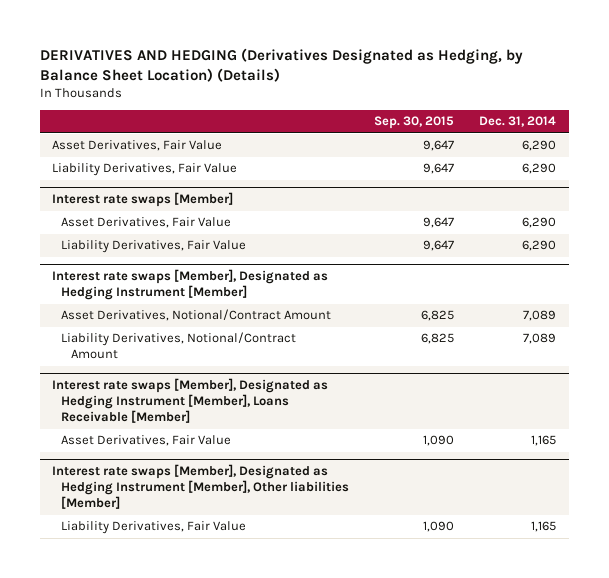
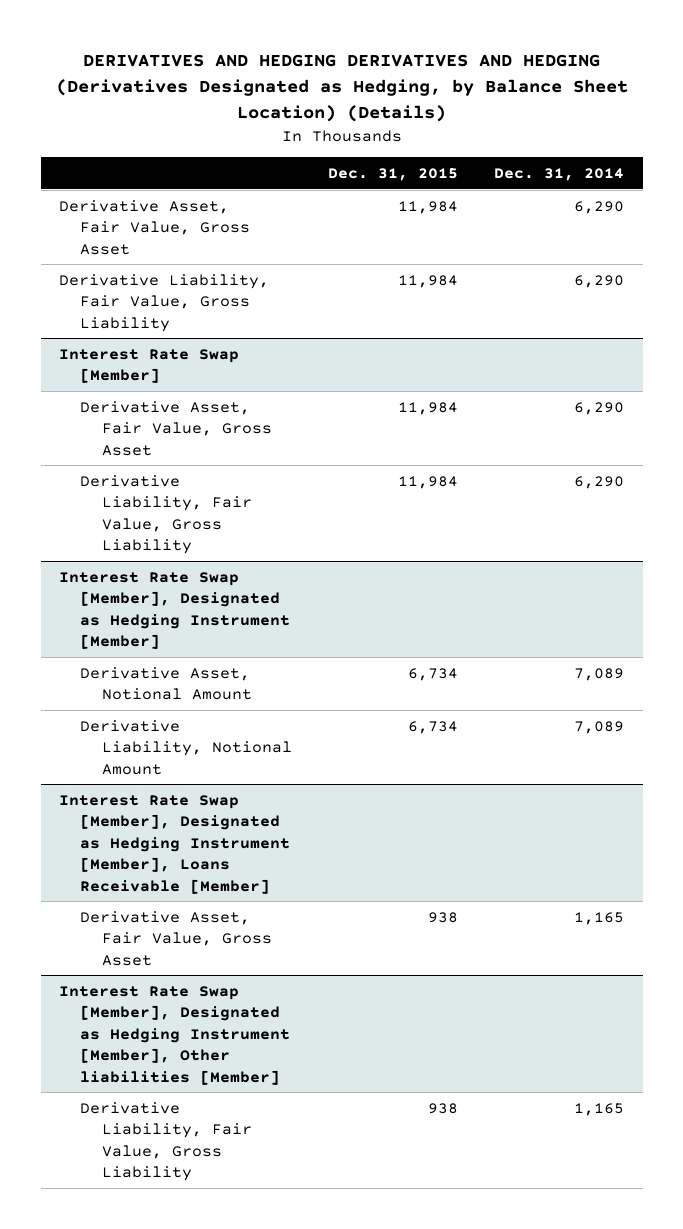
- DERIVATIVES AND HEDGING (Derivatives Designated as Hedging, by Balance Sheet Location) (Details)
+ DERIVATIVES AND HEDGING DERIVATIVES AND HEDGING (Derivatives Designated as Hedging, by Balance Sheet Location) (Details)
- | Sep. 30, 2015 | Dec. 31, 2014
+ | Dec. 31, 2015 | Dec. 31, 2014
- Asset Derivatives, Fair Value | 9,647 | 6,290
- Liability Derivatives, Fair Value | 9,647 | 6,290
- Interest rate swaps [Member]
- Asset Derivatives, Fair Value | 9,647 | 6,290
- Liability Derivatives, Fair Value | 9,647 | 6,290
- Interest rate swaps [Member], Designated as Hedging Instrument [Member]
- Asset Derivatives, Notional/Contract Amount | 6,825 | 7,089
- Liability Derivatives, Notional/Contract Amount | 6,825 | 7,089
- Interest rate swaps [Member], Designated as Hedging Instrument [Member], Loans Receivable [Member]
- Asset Derivatives, Fair Value | 1,090 | 1,165
- Interest rate swaps [Member], Designated as Hedging Instrument [Member], Other liabilities [Member]
- Liability Derivatives, Fair Value | 1,090 | 1,165
+ Derivative Asset, Fair Value, Gross Asset | 11,984 | 6,290
+ Derivative Liability, Fair Value, Gross Liability | 11,984 | 6,290
+ Interest Rate Swap [Member]
+ Derivative Asset, Fair Value, Gross Asset | 11,984 | 6,290
+ Derivative Liability, Fair Value, Gross Liability | 11,984 | 6,290
+ Interest Rate Swap [Member], Designated as Hedging Instrument [Member]
+ Derivative Asset, Notional Amount | 6,734 | 7,089
+ Derivative Liability, Notional Amount | 6,734 | 7,089
+ Interest Rate Swap [Member], Designated as Hedging Instrument [Member], Loans Receivable [Member]
+ Derivative Asset, Fair Value, Gross Asset | 938 | 1,165
+ Interest Rate Swap [Member], Designated as Hedging Instrument [Member], Other liabilities [Member]
+ Derivative Liability, Fair Value, Gross Liability | 938 | 1,165

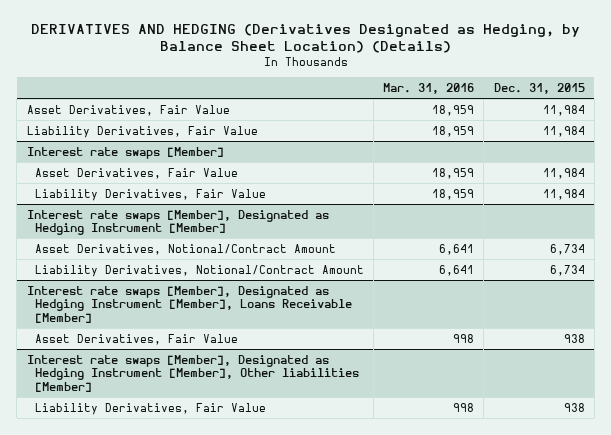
- DERIVATIVES AND HEDGING DERIVATIVES AND HEDGING (Derivatives Designated as Hedging, by Balance Sheet Location) (Details)
+ DERIVATIVES AND HEDGING (Derivatives Designated as Hedging, by Balance Sheet Location) (Details)
- | Dec. 31, 2015 | Dec. 31, 2014
+ | Mar. 31, 2016 | Dec. 31, 2015
- Derivative Asset, Fair Value, Gross Asset | 11,984 | 6,290
- Derivative Liability, Fair Value, Gross Liability | 11,984 | 6,290
- Interest Rate Swap [Member]
- Derivative Asset, Fair Value, Gross Asset | 11,984 | 6,290
- Derivative Liability, Fair Value, Gross Liability | 11,984 | 6,290
- Interest Rate Swap [Member], Designated as Hedging Instrument [Member]
- Derivative Asset, Notional Amount | 6,734 | 7,089
- Derivative Liability, Notional Amount | 6,734 | 7,089
- Interest Rate Swap [Member], Designated as Hedging Instrument [Member], Loans Receivable [Member]
- Derivative Asset, Fair Value, Gross Asset | 938 | 1,165
- Interest Rate Swap [Member], Designated as Hedging Instrument [Member], Other liabilities [Member]
- Derivative Liability, Fair Value, Gross Liability | 938 | 1,165
+ Asset Derivatives, Fair Value | 18,959 | 11,984
+ Liability Derivatives, Fair Value | 18,959 | 11,984
+ Interest rate swaps [Member]
+ Asset Derivatives, Fair Value | 18,959 | 11,984
+ Liability Derivatives, Fair Value | 18,959 | 11,984
+ Interest rate swaps [Member], Designated as Hedging Instrument [Member]
+ Asset Derivatives, Notional/Contract Amount | 6,641 | 6,734
+ Liability Derivatives, Notional/Contract Amount | 6,641 | 6,734
+ Interest rate swaps [Member], Designated as Hedging Instrument [Member], Loans Receivable [Member]
+ Asset Derivatives, Fair Value | 998 | 938
+ Interest rate swaps [Member], Designated as Hedging Instrument [Member], Other liabilities [Member]
+ Liability Derivatives, Fair Value | 998 | 938

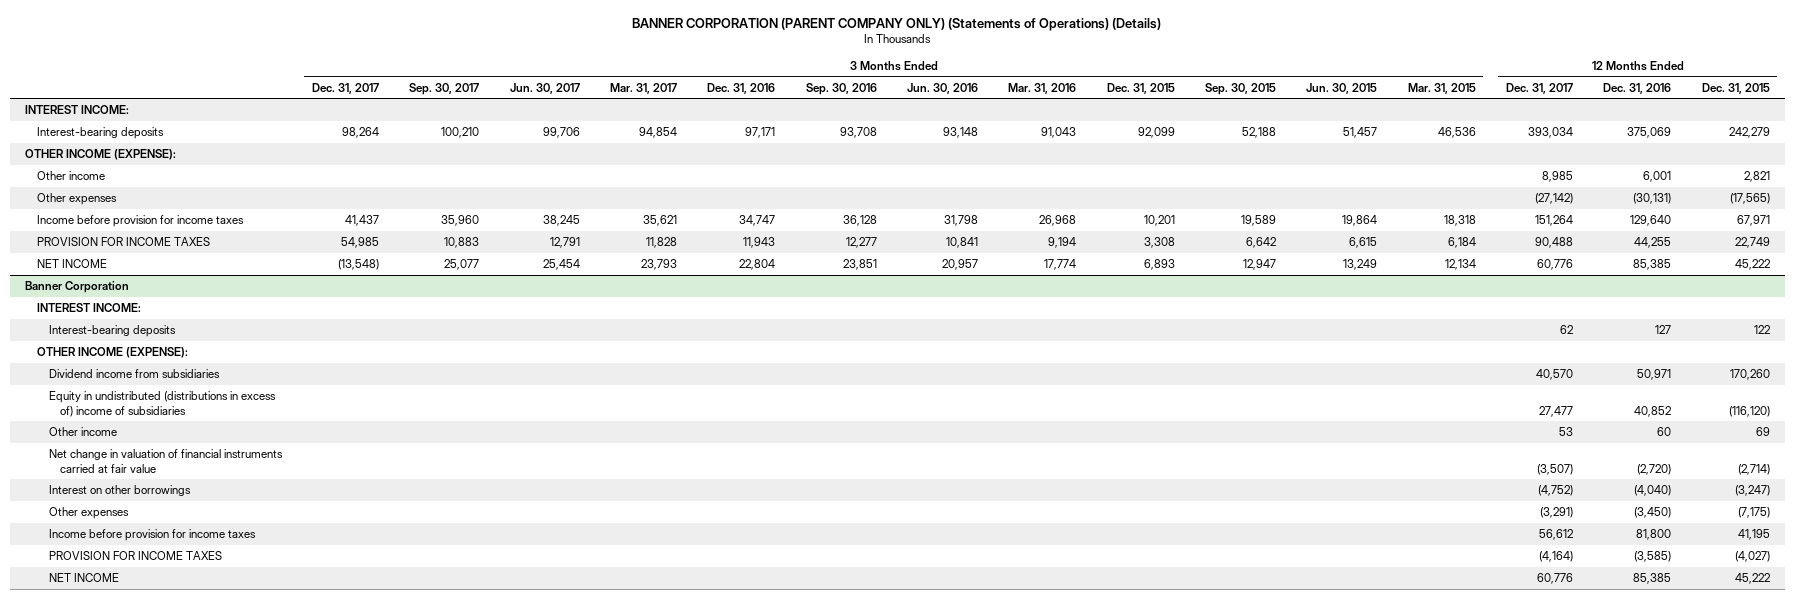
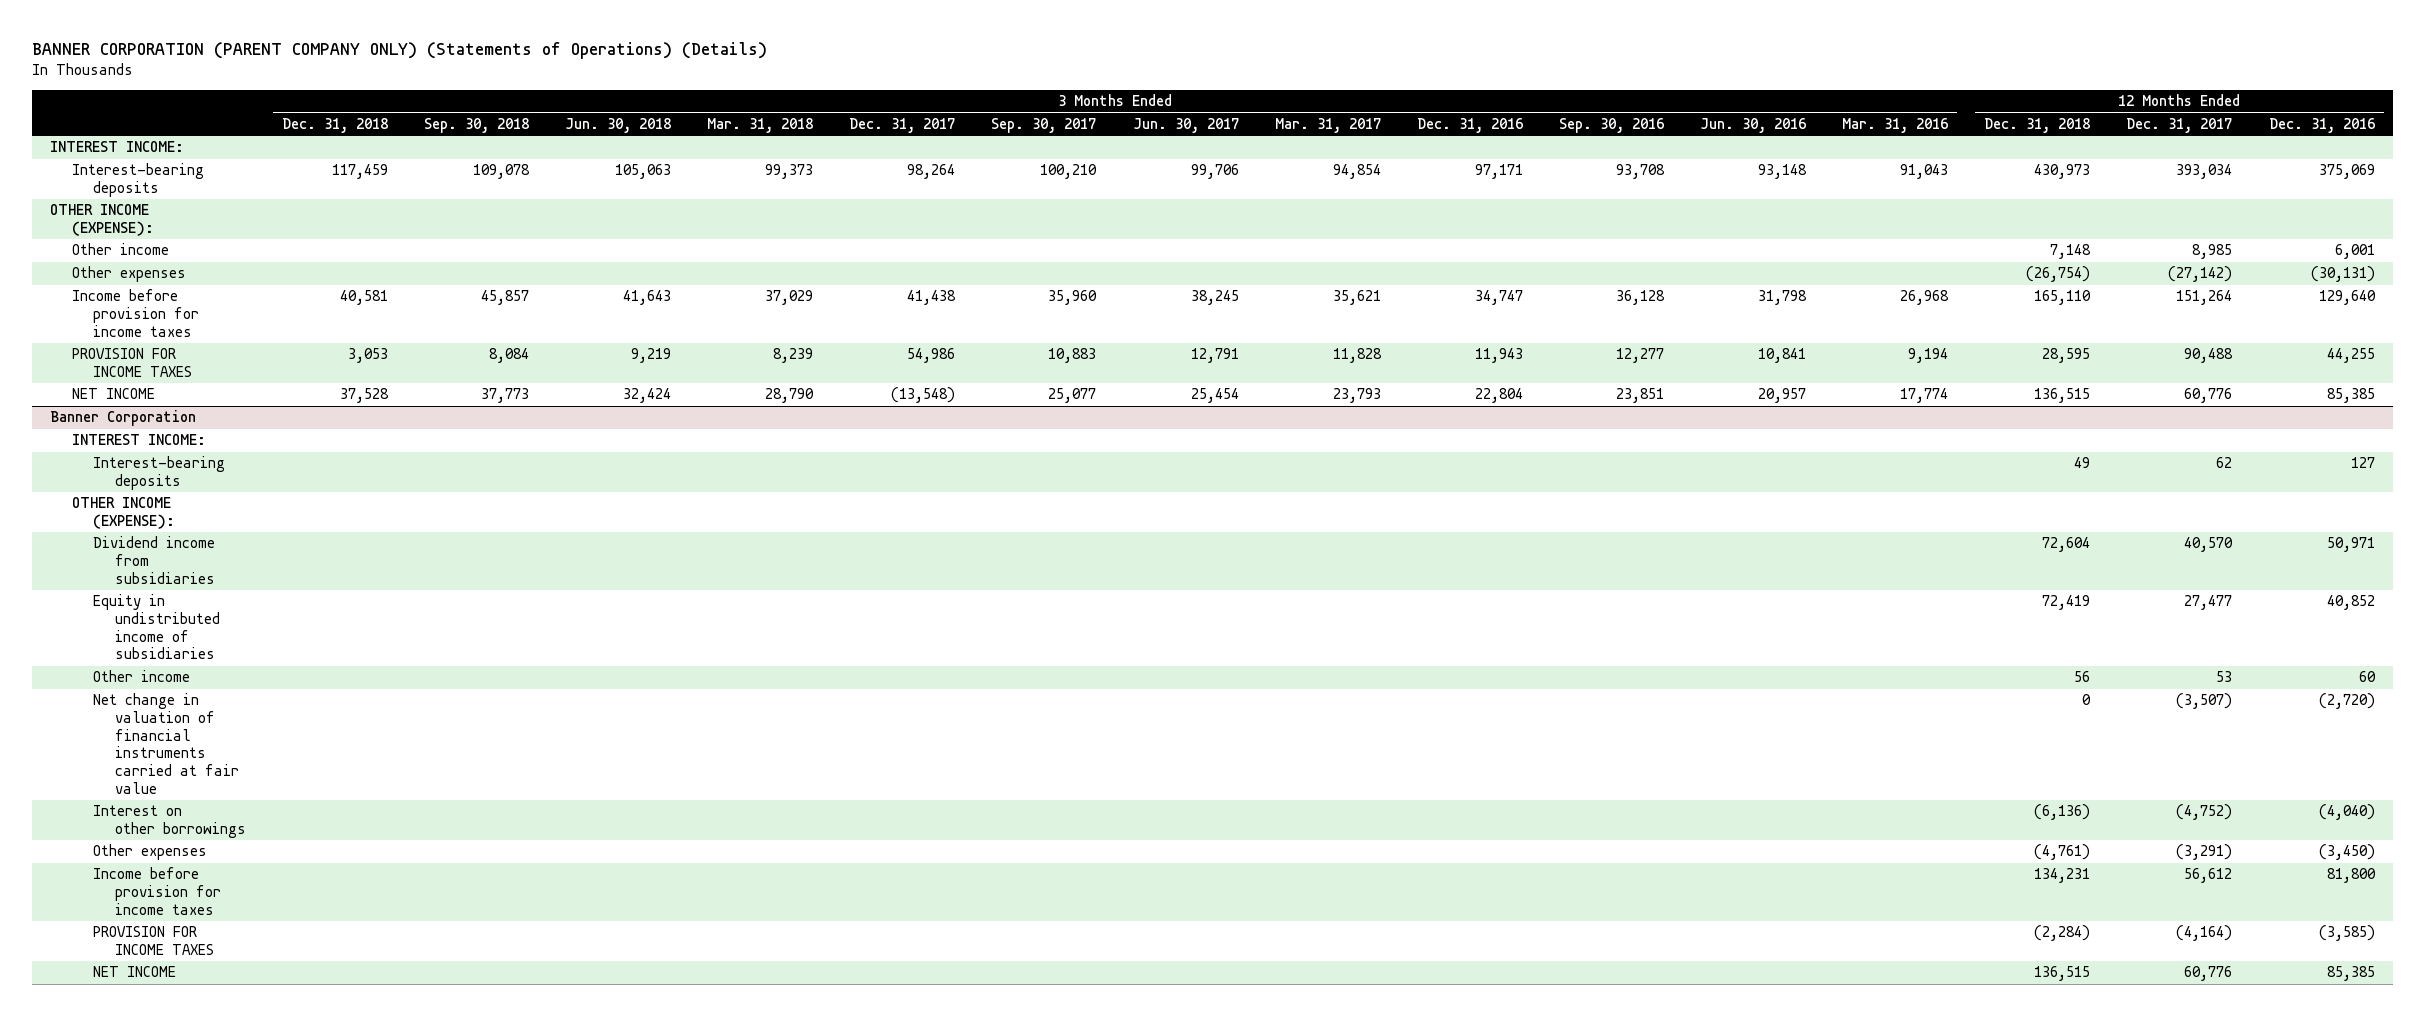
- | 3 Months Ended Dec. 31, 2017 | 3 Months Ended Sep. 30, 2017 | 3 Months Ended Jun. 30, 2017 | 3 Months Ended Mar. 31, 2017 | 3 Months Ended Dec. 31, 2016 | 3 Months Ended Sep. 30, 2016 | 3 Months Ended Jun. 30, 2016 | 3 Months Ended Mar. 31, 2016 | 3 Months Ended Dec. 31, 2015 | 3 Months Ended Sep. 30, 2015 | 3 Months Ended Jun. 30, 2015 | 3 Months Ended Mar. 31, 2015 | 12 Months Ended Dec. 31, 2017 | 12 Months Ended Dec. 31, 2016 | 12 Months Ended Dec. 31, 2015
+ | 3 Months Ended Dec. 31, 2018 | 3 Months Ended Sep. 30, 2018 | 3 Months Ended Jun. 30, 2018 | 3 Months Ended Mar. 31, 2018 | 3 Months Ended Dec. 31, 2017 | 3 Months Ended Sep. 30, 2017 | 3 Months Ended Jun. 30, 2017 | 3 Months Ended Mar. 31, 2017 | 3 Months Ended Dec. 31, 2016 | 3 Months Ended Sep. 30, 2016 | 3 Months Ended Jun. 30, 2016 | 3 Months Ended Mar. 31, 2016 | 12 Months Ended Dec. 31, 2018 | 12 Months Ended Dec. 31, 2017 | 12 Months Ended Dec. 31, 2016
- Income before provision for income taxes | 41,437 | 35,960 | 38,245 | 35,621 | 34,747 | 36,128 | 31,798 | 26,968 | 10,201 | 19,589 | 19,864 | 18,318 | 151,264 | 129,640 | 67,971
- PROVISION FOR INCOME TAXES | 54,985 | 10,883 | 12,791 | 11,828 | 11,943 | 12,277 | 10,841 | 9,194 | 3,308 | 6,642 | 6,615 | 6,184 | 90,488 | 44,255 | 22,749
+ Income before provision for income taxes | 40,581 | 45,857 | 41,643 | 37,029 | 41,438 | 35,960 | 38,245 | 35,621 | 34,747 | 36,128 | 31,798 | 26,968 | 165,110 | 151,264 | 129,640
+ PROVISION FOR INCOME TAXES | 3,053 | 8,084 | 9,219 | 8,239 | 54,986 | 10,883 | 12,791 | 11,828 | 11,943 | 12,277 | 10,841 | 9,194 | 28,595 | 90,488 | 44,255
@ Banner Corporation
- Equity in undistributed (distributions in excess of) income of subsidiaries | | | | | | | | | | | | | 27,477 | 40,852 | (116,120)
+ Equity in undistributed income of subsidiaries | | | | | | | | | | | | | 72,419 | 27,477 | 40,852

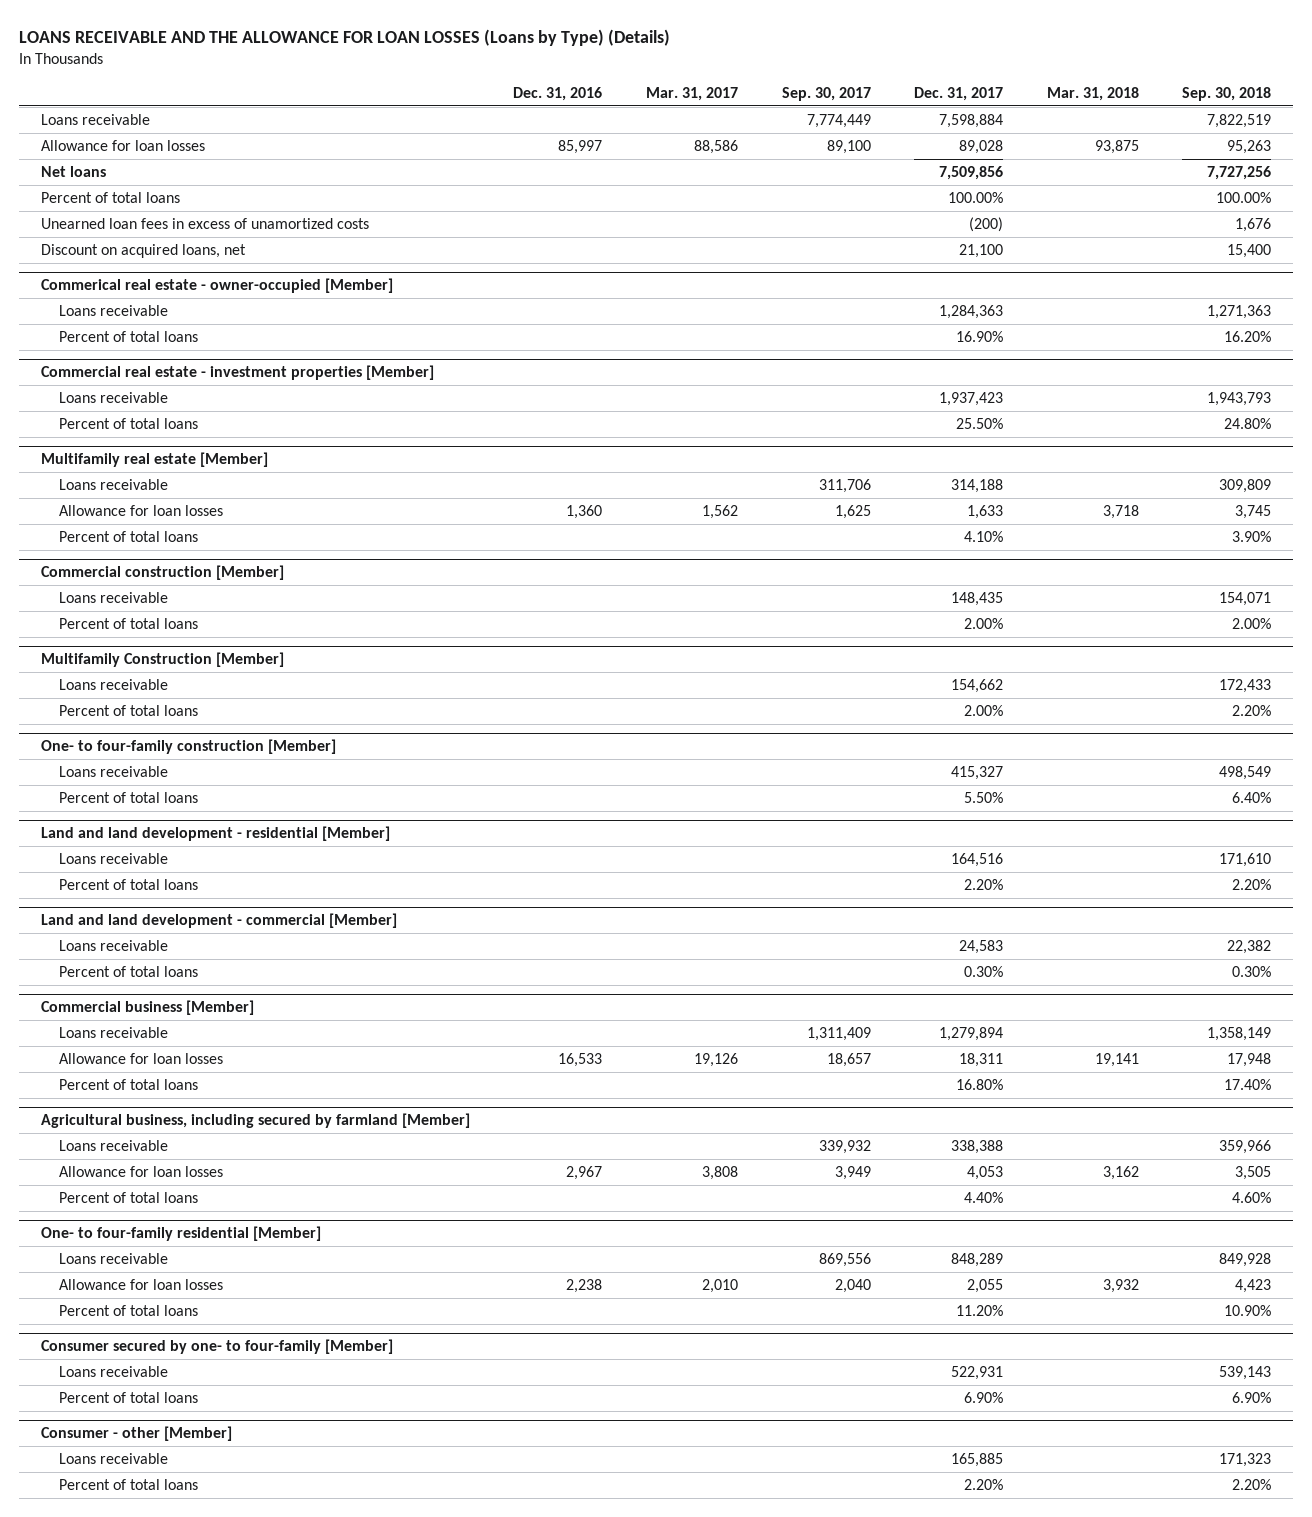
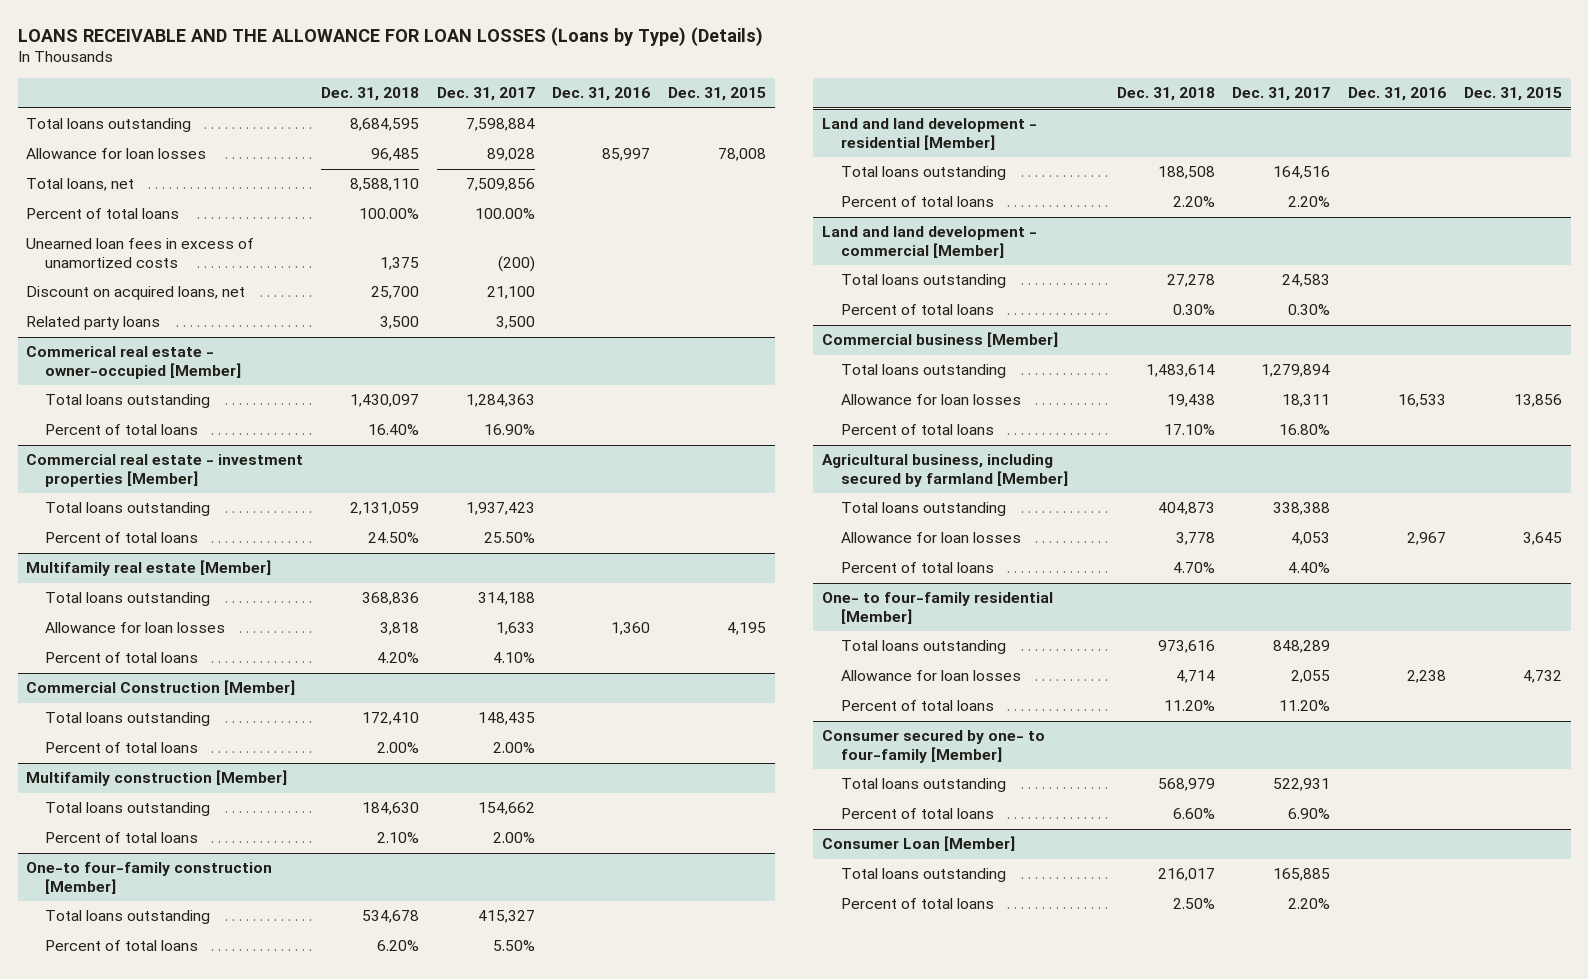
- | Dec. 31, 2016 | Mar. 31, 2017 | Sep. 30, 2017 | Dec. 31, 2017 | Mar. 31, 2018 | Sep. 30, 2018
+ | Dec. 31, 2018 | Dec. 31, 2017 | Dec. 31, 2016 | Dec. 31, 2015
- Loans receivable | | | 7,774,449 | 7,598,884 | | 7,822,519
+ Total loans outstanding | 8,684,595 | 7,598,884 | |
- Net loans | | | | 7,509,856 | | 7,727,256
+ Total loans, net | 8,588,110 | 7,509,856 | |
+ Related party loans | 3,500 | 3,500 | |
@ Commerical real estate - owner-occupied [Member]
- Loans receivable | | | | 1,284,363 | | 1,271,363
+ Total loans outstanding | 1,430,097 | 1,284,363 | |
@ Commercial real estate - investment properties [Member]
- Loans receivable | | | | 1,937,423 | | 1,943,793
+ Total loans outstanding | 2,131,059 | 1,937,423 | |
@ Multifamily real estate [Member]
- Loans receivable | | | 311,706 | 314,188 | | 309,809
+ Total loans outstanding | 368,836 | 314,188 | |
- Commercial construction [Member]
- Loans receivable | | | | 148,435 | | 154,071
+ Commercial Construction [Member]
+ Total loans outstanding | 172,410 | 148,435 | |
- Multifamily Construction [Member]
- Loans receivable | | | | 154,662 | | 172,433
+ Multifamily construction [Member]
+ Total loans outstanding | 184,630 | 154,662 | |
- One- to four-family construction [Member]
- Loans receivable | | | | 415,327 | | 498,549
+ One-to four-family construction [Member]
+ Total loans outstanding | 534,678 | 415,327 | |
@ Land and land development - residential [Member]
- Loans receivable | | | | 164,516 | | 171,610
+ Total loans outstanding | 188,508 | 164,516 | |
@ Land and land development - commercial [Member]
- Loans receivable | | | | 24,583 | | 22,382
+ Total loans outstanding | 27,278 | 24,583 | |
@ Commercial business [Member]
- Loans receivable | | | 1,311,409 | 1,279,894 | | 1,358,149
+ Total loans outstanding | 1,483,614 | 1,279,894 | |
@ Agricultural business, including secured by farmland [Member]
- Loans receivable | | | 339,932 | 338,388 | | 359,966
+ Total loans outstanding | 404,873 | 338,388 | |
@ One- to four-family residential [Member]
- Loans receivable | | | 869,556 | 848,289 | | 849,928
+ Total loans outstanding | 973,616 | 848,289 | |
@ Consumer secured by one- to four-family [Member]
- Loans receivable | | | | 522,931 | | 539,143
+ Total loans outstanding | 568,979 | 522,931 | |
- Consumer - other [Member]
- Loans receivable | | | | 165,885 | | 171,323
+ Consumer Loan [Member]
+ Total loans outstanding | 216,017 | 165,885 | |

